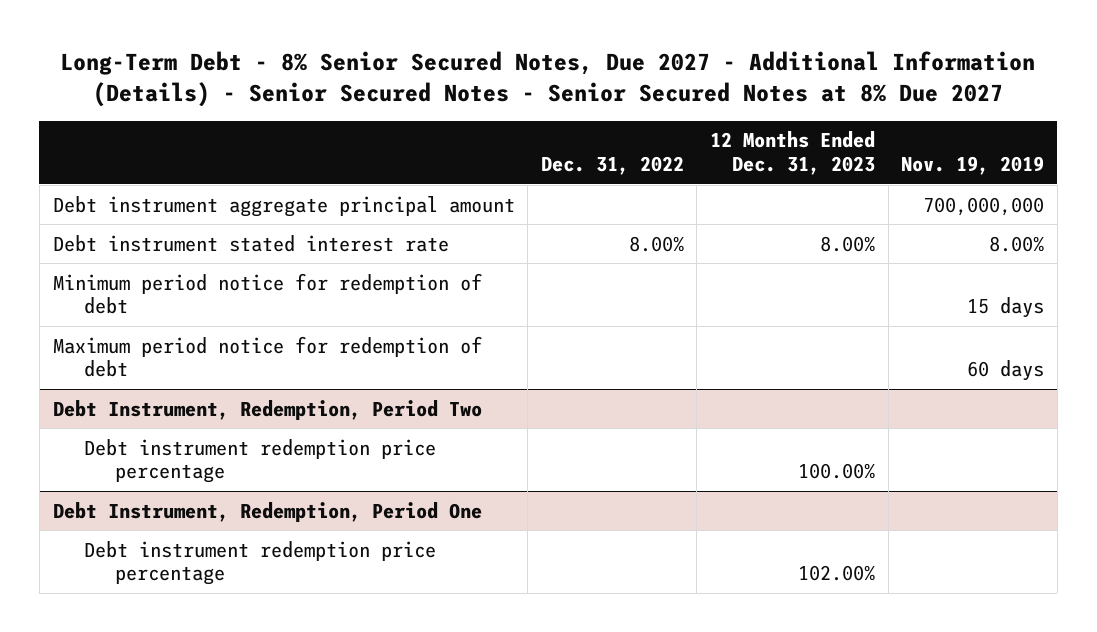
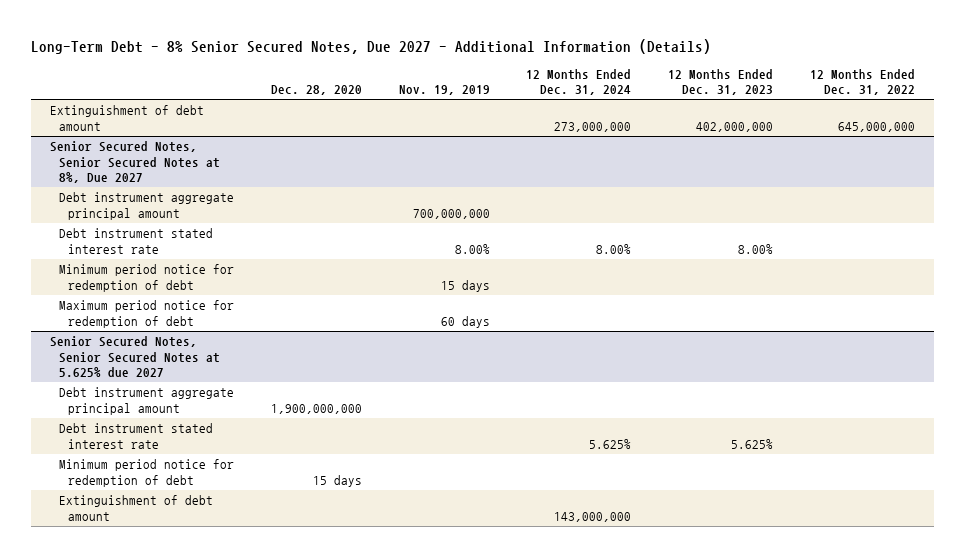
- Long-Term Debt - 8% Senior Secured Notes, Due 2027 - Additional Information (Details) - Senior Secured Notes - Senior Secured Notes at 8% Due 2027
+ Long-Term Debt - 8% Senior Secured Notes, Due 2027 - Additional Information (Details)
- | Dec. 31, 2022 | 12 Months Ended Dec. 31, 2023 | Nov. 19, 2019
+ | Dec. 28, 2020 | Nov. 19, 2019 | 12 Months Ended Dec. 31, 2024 | 12 Months Ended Dec. 31, 2023 | 12 Months Ended Dec. 31, 2022
- Debt instrument aggregate principal amount | | | 700,000,000
- Debt instrument stated interest rate | 8.00% | 8.00% | 8.00%
- Minimum period notice for redemption of debt | | | 15 days
- Maximum period notice for redemption of debt | | | 60 days
- Debt Instrument, Redemption, Period Two
- Debt instrument redemption price percentage | | 100.00% |
- Debt Instrument, Redemption, Period One
- Debt instrument redemption price percentage | | 102.00% |
+ Extinguishment of debt amount | | | 273,000,000 | 402,000,000 | 645,000,000
+ Senior Secured Notes, Senior Secured Notes at 8%, Due 2027
+ Debt instrument aggregate principal amount | | 700,000,000 | | |
+ Debt instrument stated interest rate | | 8.00% | 8.00% | 8.00% |
+ Minimum period notice for redemption of debt | | 15 days | | |
+ Maximum period notice for redemption of debt | | 60 days | | |
+ Senior Secured Notes, Senior Secured Notes at 5.625% due 2027
+ Debt instrument aggregate principal amount | 1,900,000,000 | | | |
+ Debt instrument stated interest rate | | | 5.625% | 5.625% |
+ Minimum period notice for redemption of debt | 15 days | | | |
+ Extinguishment of debt amount | | | 143,000,000 | |

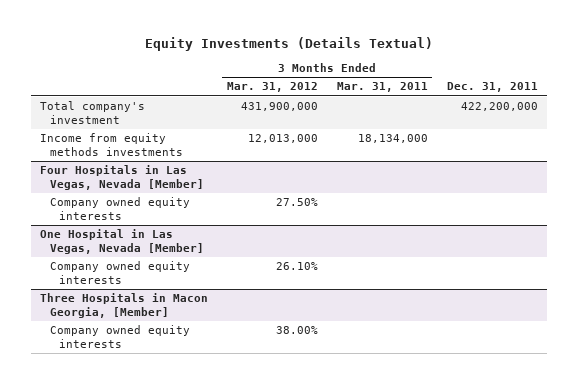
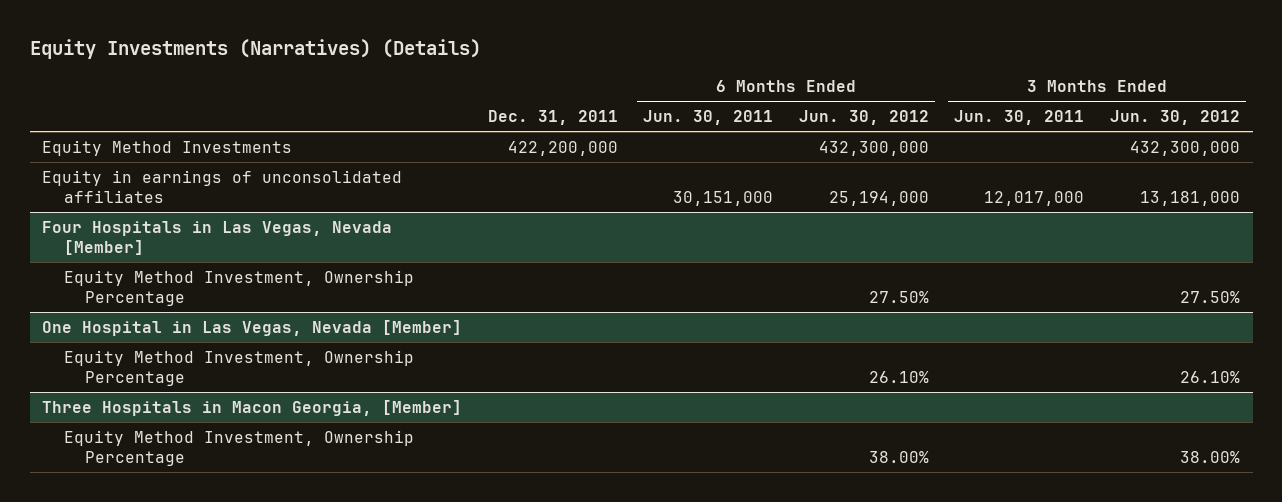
- Equity Investments (Details Textual)
+ Equity Investments (Narratives) (Details)
- | 3 Months Ended Mar. 31, 2012 | 3 Months Ended Mar. 31, 2011 | Dec. 31, 2011
+ | Dec. 31, 2011 | 6 Months Ended Jun. 30, 2011 | 6 Months Ended Jun. 30, 2012 | 3 Months Ended Jun. 30, 2011 | 3 Months Ended Jun. 30, 2012
- Total company's investment | 431,900,000 | | 422,200,000
- Income from equity methods investments | 12,013,000 | 18,134,000 |
+ Equity Method Investments | 422,200,000 | | 432,300,000 | | 432,300,000
+ Equity in earnings of unconsolidated affiliates | | 30,151,000 | 25,194,000 | 12,017,000 | 13,181,000
@ Four Hospitals in Las Vegas, Nevada [Member]
- Company owned equity interests | 27.50% | |
+ Equity Method Investment, Ownership Percentage | | | 27.50% | | 27.50%
@ One Hospital in Las Vegas, Nevada [Member]
- Company owned equity interests | 26.10% | |
+ Equity Method Investment, Ownership Percentage | | | 26.10% | | 26.10%
@ Three Hospitals in Macon Georgia, [Member]
- Company owned equity interests | 38.00% | |
+ Equity Method Investment, Ownership Percentage | | | 38.00% | | 38.00%

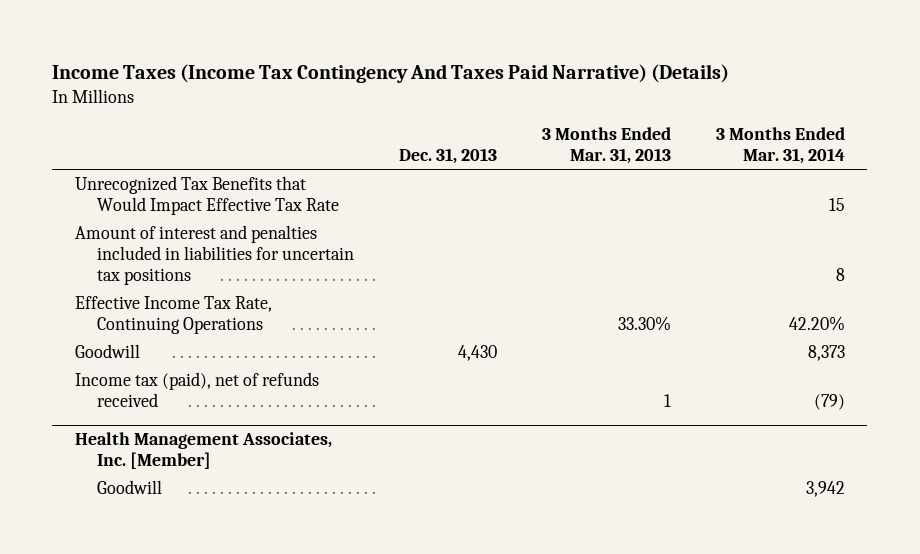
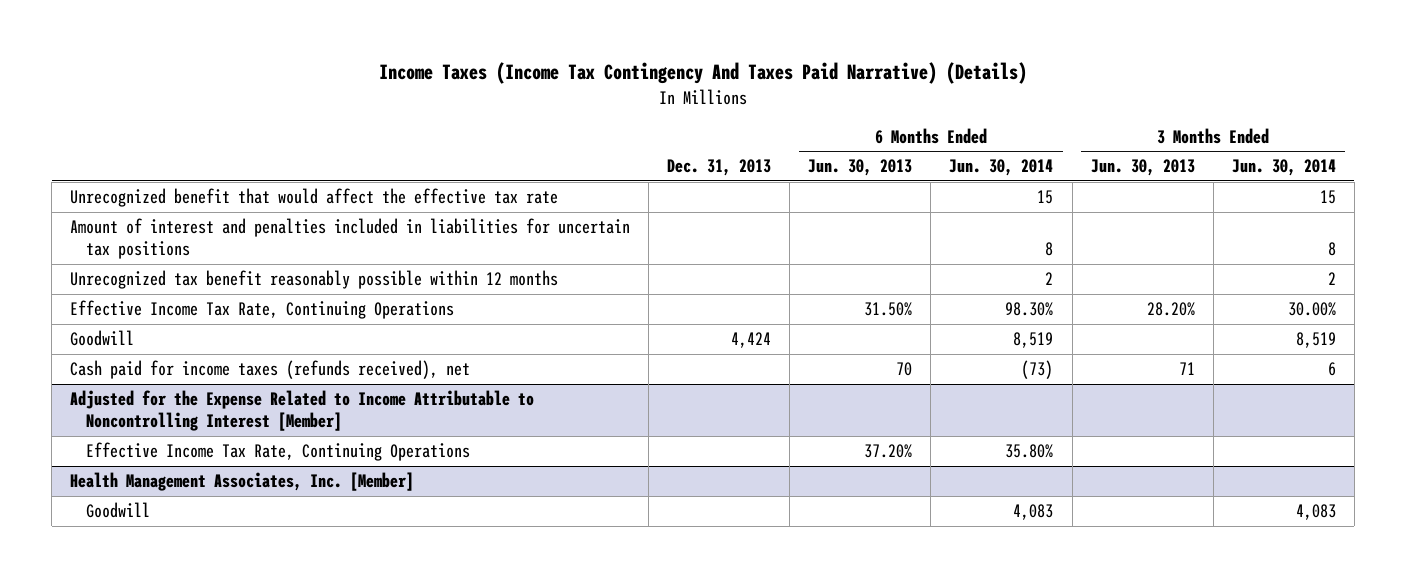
- | Dec. 31, 2013 | 3 Months Ended Mar. 31, 2013 | 3 Months Ended Mar. 31, 2014
+ | Dec. 31, 2013 | 6 Months Ended Jun. 30, 2013 | 6 Months Ended Jun. 30, 2014 | 3 Months Ended Jun. 30, 2013 | 3 Months Ended Jun. 30, 2014
- Unrecognized Tax Benefits that Would Impact Effective Tax Rate | | | 15
+ Unrecognized benefit that would affect the effective tax rate | | | 15 | | 15
+ Unrecognized tax benefit reasonably possible within 12 months | | | 2 | | 2
- Goodwill | 4,430 | | 8,373
- Income tax (paid), net of refunds received | | 1 | (79)
+ Goodwill | 4,424 | | 8,519 | | 8,519
+ Cash paid for income taxes (refunds received), net | | 70 | (73) | 71 | 6
+ Adjusted for the Expense Related to Income Attributable to Noncontrolling Interest [Member]
+ Effective Income Tax Rate, Continuing Operations | | 37.20% | 35.80% | |

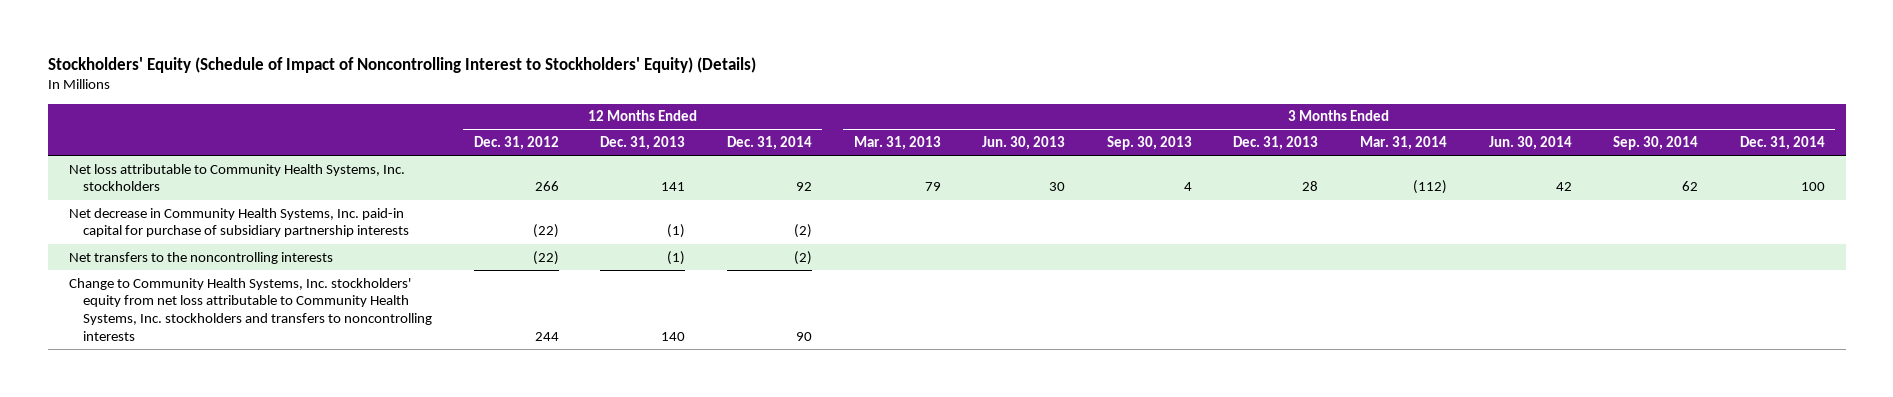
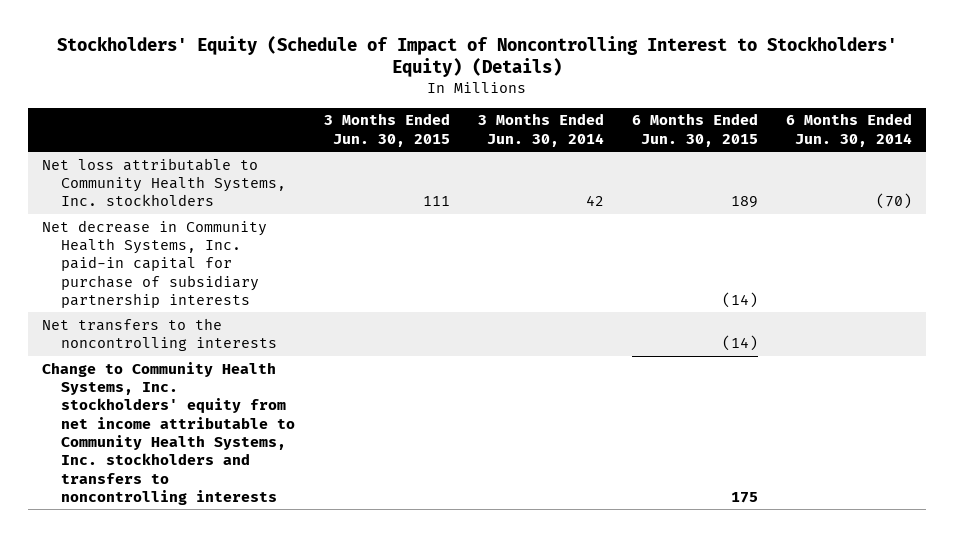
- | 12 Months Ended Dec. 31, 2012 | 12 Months Ended Dec. 31, 2013 | 12 Months Ended Dec. 31, 2014 | 3 Months Ended Mar. 31, 2013 | 3 Months Ended Jun. 30, 2013 | 3 Months Ended Sep. 30, 2013 | 3 Months Ended Dec. 31, 2013 | 3 Months Ended Mar. 31, 2014 | 3 Months Ended Jun. 30, 2014 | 3 Months Ended Sep. 30, 2014 | 3 Months Ended Dec. 31, 2014
+ | 3 Months Ended Jun. 30, 2015 | 3 Months Ended Jun. 30, 2014 | 6 Months Ended Jun. 30, 2015 | 6 Months Ended Jun. 30, 2014
- Change to Community Health Systems, Inc. stockholders' equity from net loss attributable to Community Health Systems, Inc. stockholders and transfers to noncontrolling interests | 244 | 140 | 90 | | | | | | | |
+ Change to Community Health Systems, Inc. stockholders' equity from net income attributable to Community Health Systems, Inc. stockholders and transfers to noncontrolling interests | | | 175 |

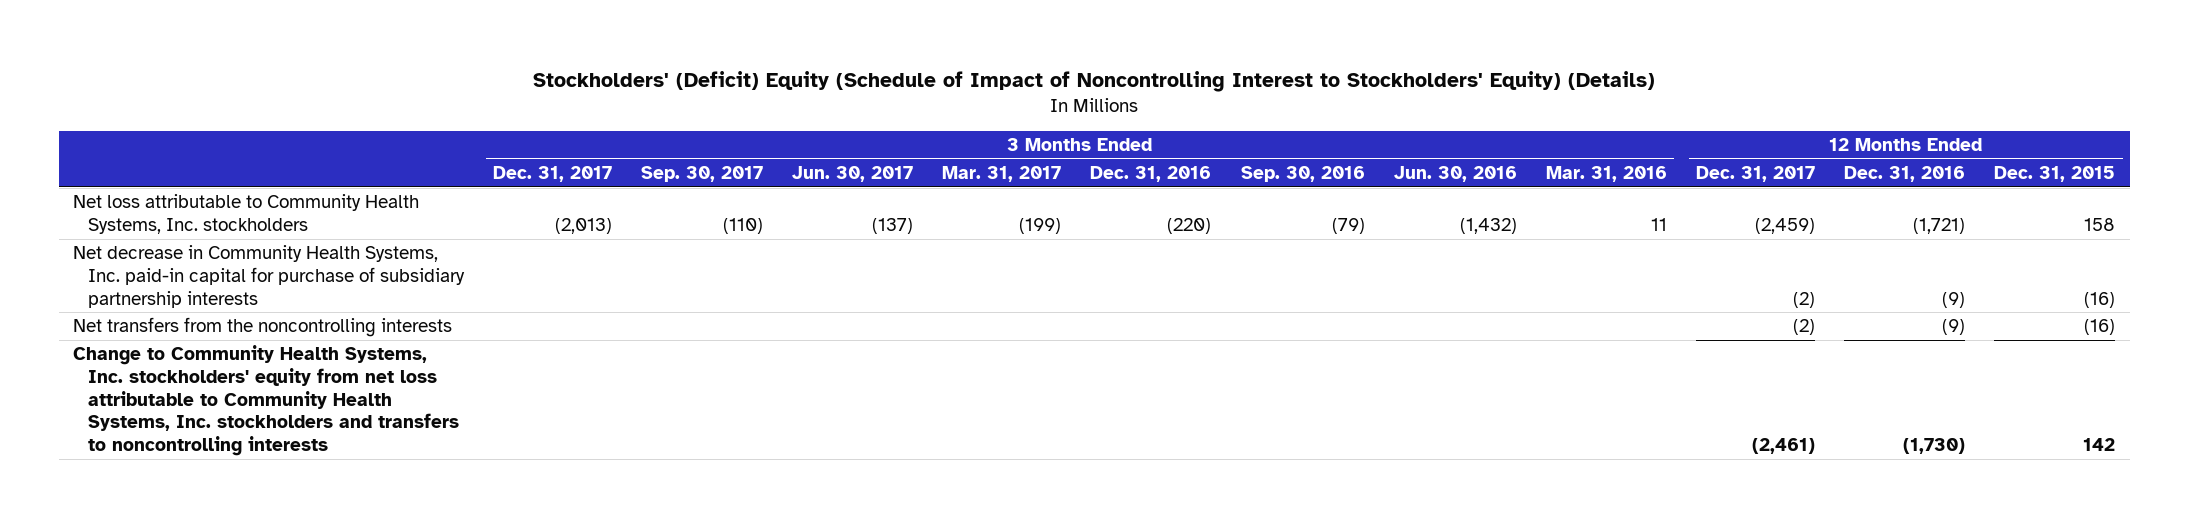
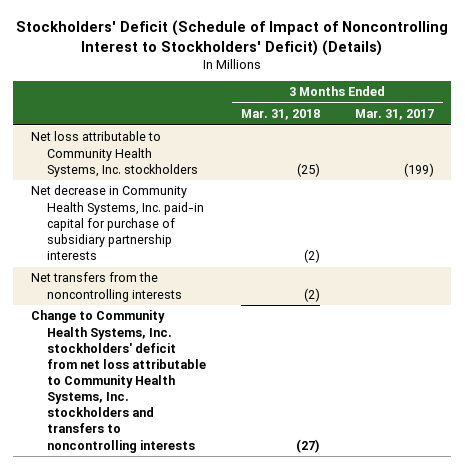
- Stockholders' (Deficit) Equity (Schedule of Impact of Noncontrolling Interest to Stockholders' Equity) (Details)
+ Stockholders' Deficit (Schedule of Impact of Noncontrolling Interest to Stockholders' Deficit) (Details)
- | 3 Months Ended Dec. 31, 2017 | 3 Months Ended Sep. 30, 2017 | 3 Months Ended Jun. 30, 2017 | 3 Months Ended Mar. 31, 2017 | 3 Months Ended Dec. 31, 2016 | 3 Months Ended Sep. 30, 2016 | 3 Months Ended Jun. 30, 2016 | 3 Months Ended Mar. 31, 2016 | 12 Months Ended Dec. 31, 2017 | 12 Months Ended Dec. 31, 2016 | 12 Months Ended Dec. 31, 2015
+ | 3 Months Ended Mar. 31, 2018 | 3 Months Ended Mar. 31, 2017
- Change to Community Health Systems, Inc. stockholders' equity from net loss attributable to Community Health Systems, Inc. stockholders and transfers to noncontrolling interests | | | | | | | | | (2,461) | (1,730) | 142
+ Change to Community Health Systems, Inc. stockholders' deficit from net loss attributable to Community Health Systems, Inc. stockholders and transfers to noncontrolling interests | (27) |

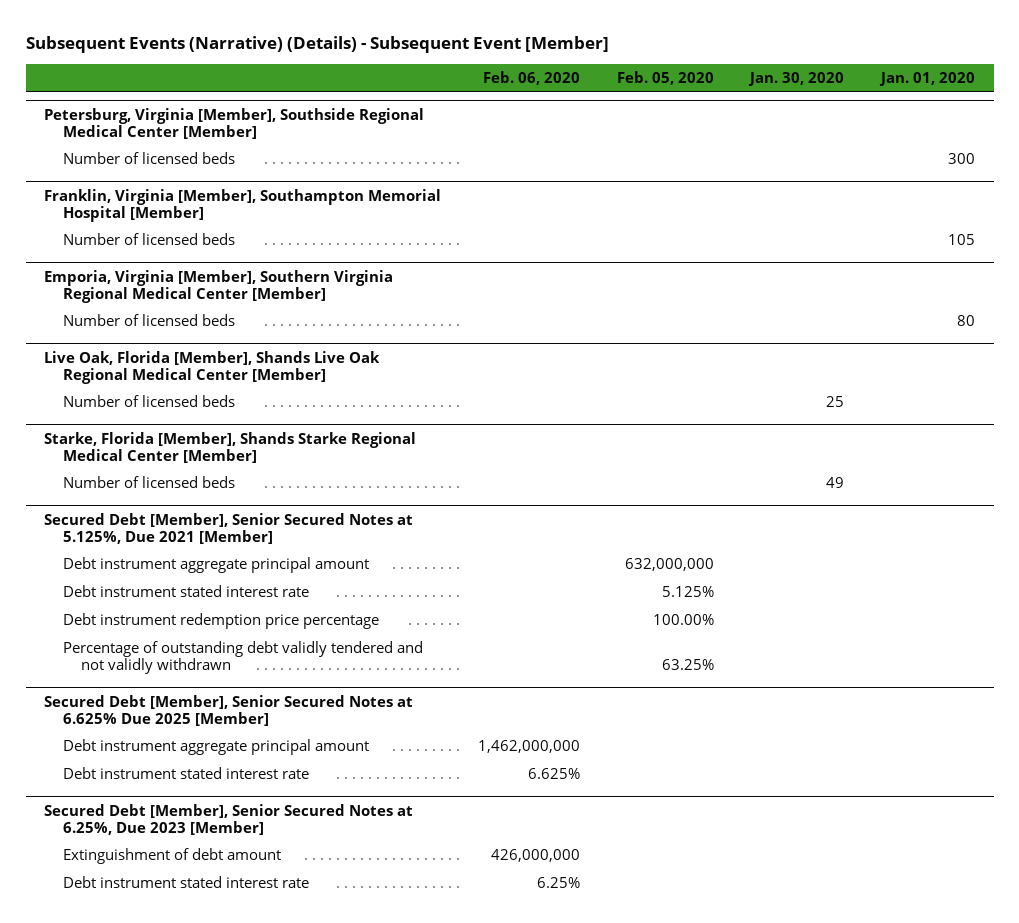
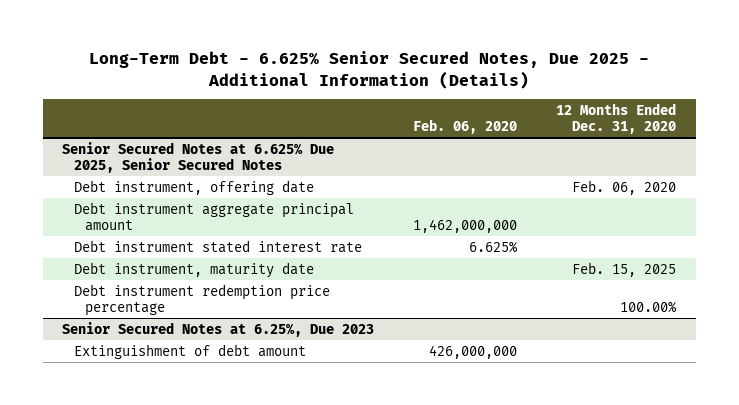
- Subsequent Events (Narrative) (Details) - Subsequent Event [Member]
+ Long-Term Debt - 6.625% Senior Secured Notes, Due 2025 - Additional Information (Details)
- | Feb. 06, 2020 | Feb. 05, 2020 | Jan. 30, 2020 | Jan. 01, 2020
+ | Feb. 06, 2020 | 12 Months Ended Dec. 31, 2020
- Petersburg, Virginia [Member], Southside Regional Medical Center [Member]
- Number of licensed beds | | | | 300
- Franklin, Virginia [Member], Southampton Memorial Hospital [Member]
- Number of licensed beds | | | | 105
- Emporia, Virginia [Member], Southern Virginia Regional Medical Center [Member]
- Number of licensed beds | | | | 80
- Live Oak, Florida [Member], Shands Live Oak Regional Medical Center [Member]
- Number of licensed beds | | | 25 |
- Starke, Florida [Member], Shands Starke Regional Medical Center [Member]
- Number of licensed beds | | | 49 |
- Secured Debt [Member], Senior Secured Notes at 5.125%, Due 2021 [Member]
- Debt instrument aggregate principal amount | | 632,000,000 | |
- Debt instrument stated interest rate | | 5.125% | |
- Debt instrument redemption price percentage | | 100.00% | |
- Percentage of outstanding debt validly tendered and not validly withdrawn | | 63.25% | |
- Secured Debt [Member], Senior Secured Notes at 6.625% Due 2025 [Member]
+ Senior Secured Notes at 6.625% Due 2025, Senior Secured Notes
+ Debt instrument, offering date | | Feb. 06, 2020
- Secured Debt [Member], Senior Secured Notes at 6.25%, Due 2023 [Member]
+ Debt instrument, maturity date | | Feb. 15, 2025
+ Debt instrument redemption price percentage | | 100.00%
+ Senior Secured Notes at 6.25%, Due 2023
- Debt instrument stated interest rate | 6.25% | | |

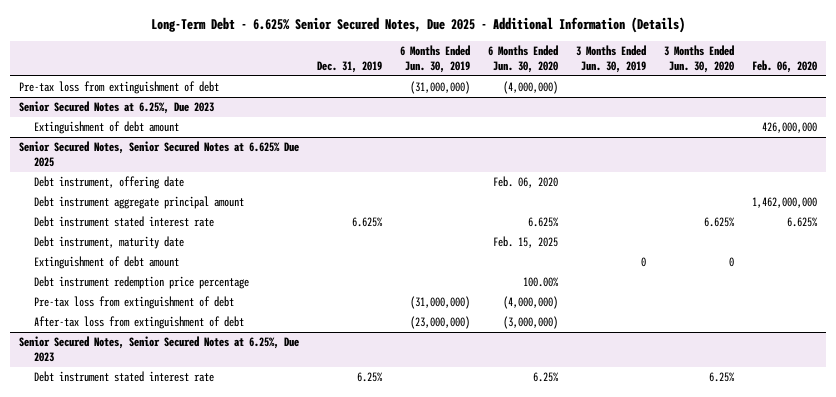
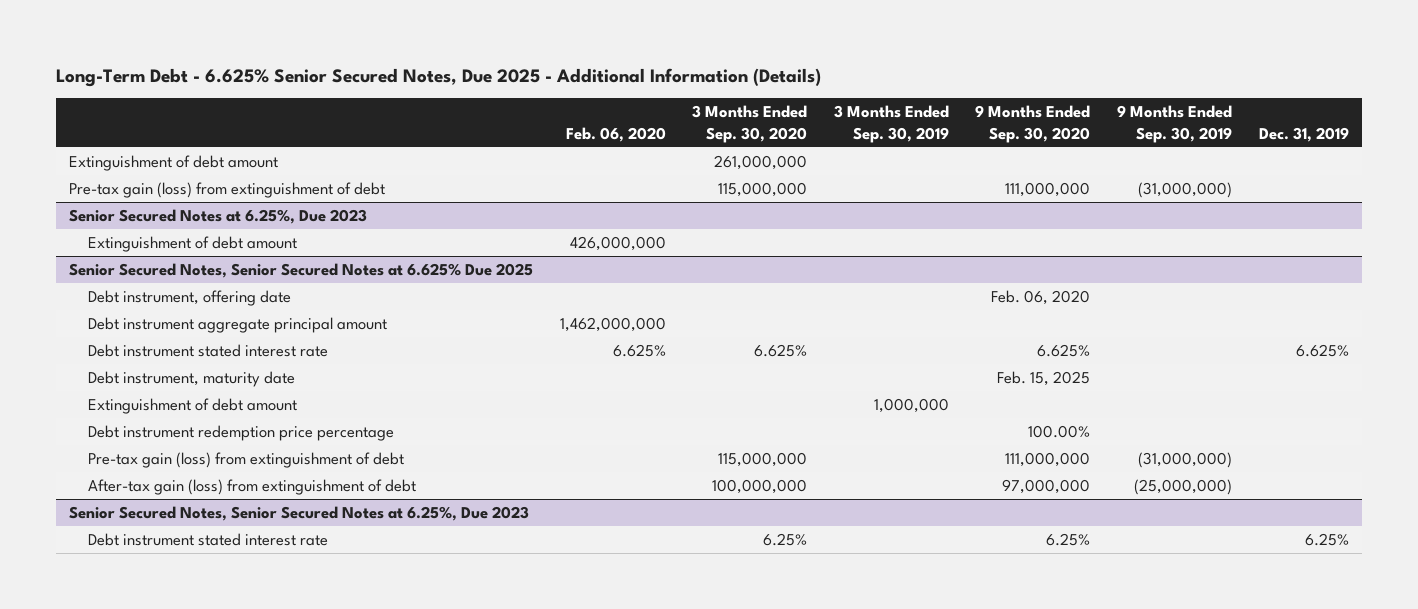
- | Dec. 31, 2019 | 6 Months Ended Jun. 30, 2019 | 6 Months Ended Jun. 30, 2020 | 3 Months Ended Jun. 30, 2019 | 3 Months Ended Jun. 30, 2020 | Feb. 06, 2020
+ | Feb. 06, 2020 | 3 Months Ended Sep. 30, 2020 | 3 Months Ended Sep. 30, 2019 | 9 Months Ended Sep. 30, 2020 | 9 Months Ended Sep. 30, 2019 | Dec. 31, 2019
- Pre-tax loss from extinguishment of debt | | (31,000,000) | (4,000,000) | | |
+ Extinguishment of debt amount | | 261,000,000 | | | |
+ Pre-tax gain (loss) from extinguishment of debt | | 115,000,000 | | 111,000,000 | (31,000,000) |
@ Senior Secured Notes, Senior Secured Notes at 6.625% Due 2025
- Pre-tax loss from extinguishment of debt | | (31,000,000) | (4,000,000) | | |
- After-tax loss from extinguishment of debt | | (23,000,000) | (3,000,000) | | |
+ Pre-tax gain (loss) from extinguishment of debt | | 115,000,000 | | 111,000,000 | (31,000,000) |
+ After-tax gain (loss) from extinguishment of debt | | 100,000,000 | | 97,000,000 | (25,000,000) |

